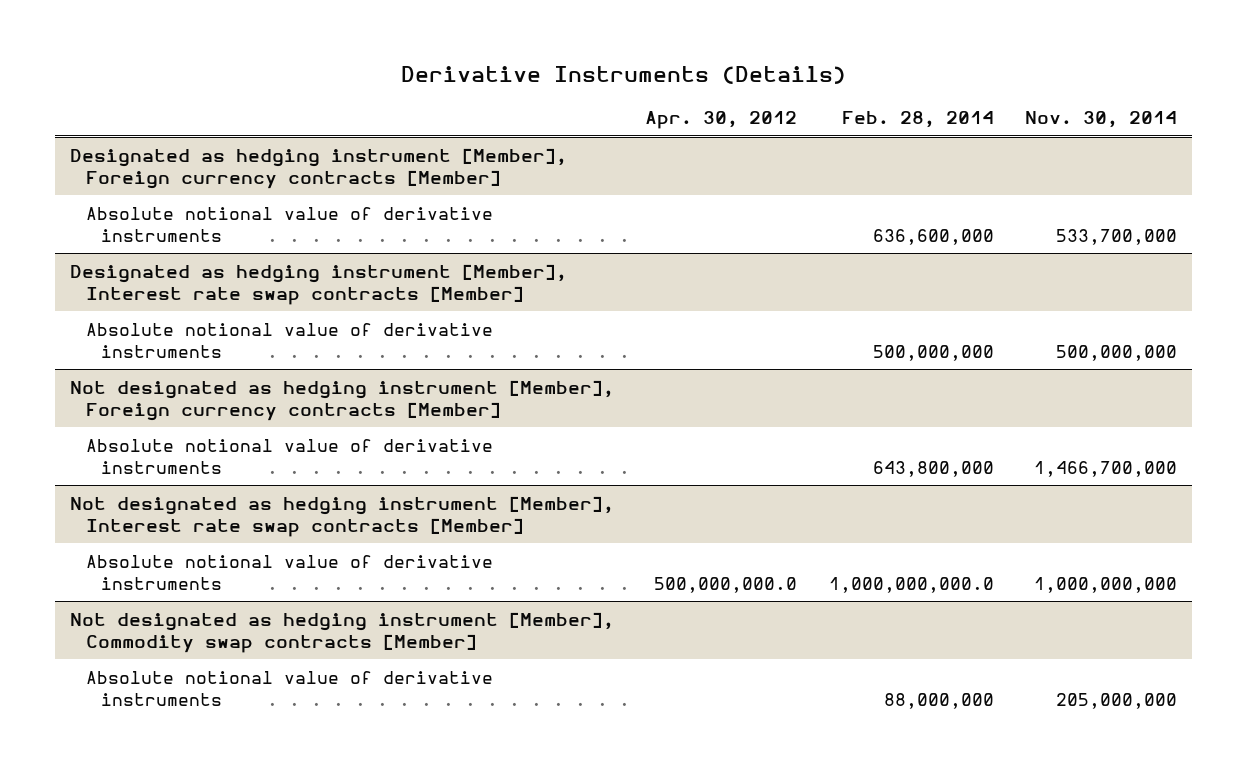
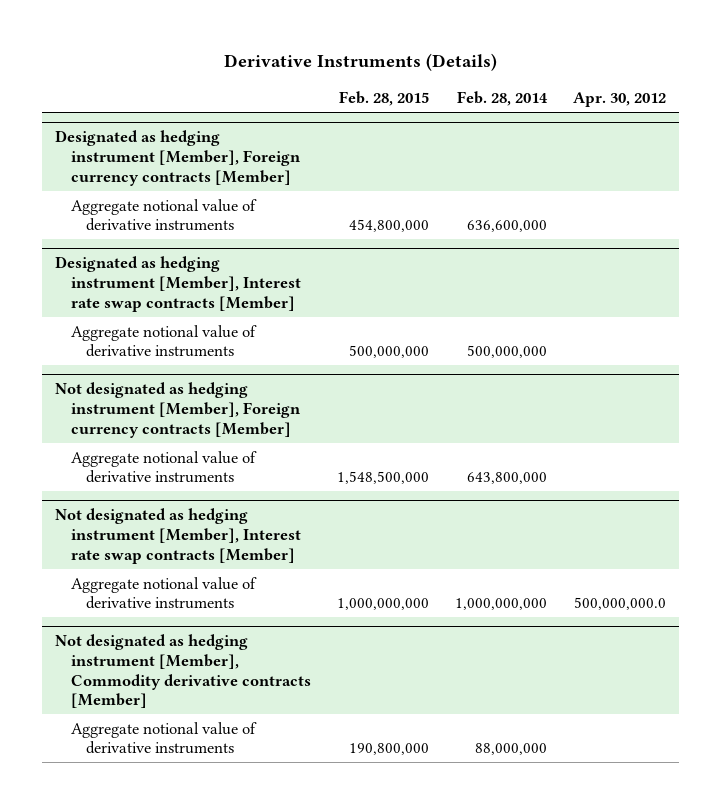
- | Apr. 30, 2012 | Feb. 28, 2014 | Nov. 30, 2014
+ | Feb. 28, 2015 | Feb. 28, 2014 | Apr. 30, 2012
@ Designated as hedging instrument [Member], Foreign currency contracts [Member]
- Absolute notional value of derivative instruments | | 636,600,000 | 533,700,000
+ Aggregate notional value of derivative instruments | 454,800,000 | 636,600,000 |
@ Designated as hedging instrument [Member], Interest rate swap contracts [Member]
- Absolute notional value of derivative instruments | | 500,000,000 | 500,000,000
+ Aggregate notional value of derivative instruments | 500,000,000 | 500,000,000 |
@ Not designated as hedging instrument [Member], Foreign currency contracts [Member]
- Absolute notional value of derivative instruments | | 643,800,000 | 1,466,700,000
+ Aggregate notional value of derivative instruments | 1,548,500,000 | 643,800,000 |
@ Not designated as hedging instrument [Member], Interest rate swap contracts [Member]
- Absolute notional value of derivative instruments | 500,000,000.0 | 1,000,000,000.0 | 1,000,000,000
- Not designated as hedging instrument [Member], Commodity swap contracts [Member]
- Absolute notional value of derivative instruments | | 88,000,000 | 205,000,000
@ Not designated as hedging instrument [Member], Interest rate swap contracts [Member]
+ Aggregate notional value of derivative instruments | 1,000,000,000 | 1,000,000,000 | 500,000,000.0
+ Not designated as hedging instrument [Member], Commodity derivative contracts [Member]
+ Aggregate notional value of derivative instruments | 190,800,000 | 88,000,000 |

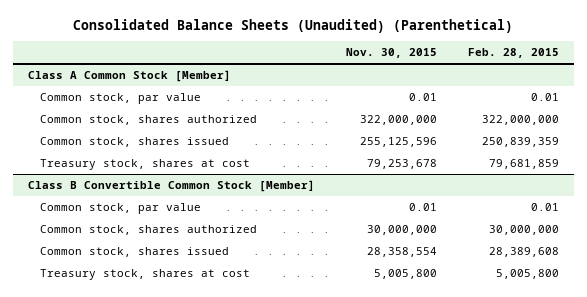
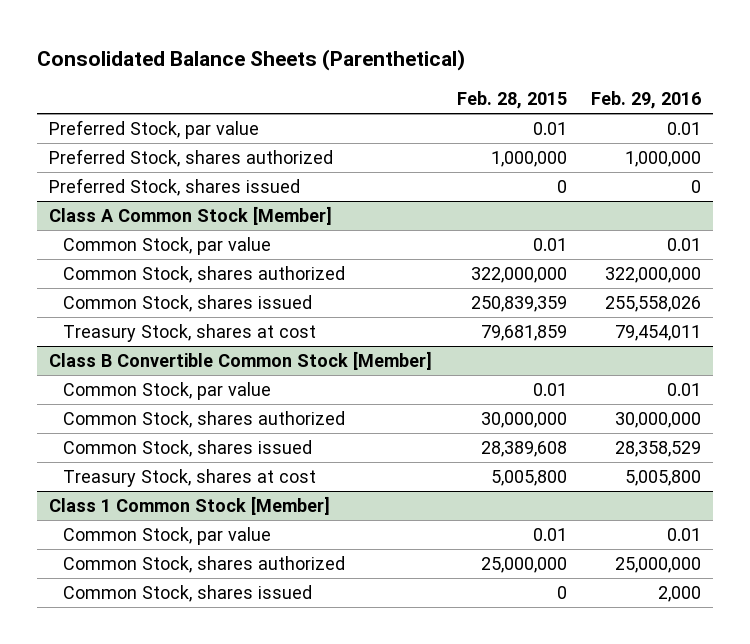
- Consolidated Balance Sheets (Unaudited) (Parenthetical)
+ Consolidated Balance Sheets (Parenthetical)
- | Nov. 30, 2015 | Feb. 28, 2015
+ | Feb. 28, 2015 | Feb. 29, 2016
+ Preferred Stock, par value | 0.01 | 0.01
+ Preferred Stock, shares authorized | 1,000,000 | 1,000,000
+ Preferred Stock, shares issued | 0 | 0
@ Class A Common Stock [Member]
- Common stock, par value | 0.01 | 0.01
- Common stock, shares authorized | 322,000,000 | 322,000,000
- Common stock, shares issued | 255,125,596 | 250,839,359
- Treasury stock, shares at cost | 79,253,678 | 79,681,859
+ Common Stock, par value | 0.01 | 0.01
+ Common Stock, shares authorized | 322,000,000 | 322,000,000
+ Common Stock, shares issued | 250,839,359 | 255,558,026
+ Treasury Stock, shares at cost | 79,681,859 | 79,454,011
@ Class B Convertible Common Stock [Member]
- Common stock, par value | 0.01 | 0.01
- Common stock, shares authorized | 30,000,000 | 30,000,000
- Common stock, shares issued | 28,358,554 | 28,389,608
- Treasury stock, shares at cost | 5,005,800 | 5,005,800
+ Common Stock, par value | 0.01 | 0.01
+ Common Stock, shares authorized | 30,000,000 | 30,000,000
+ Common Stock, shares issued | 28,389,608 | 28,358,529
+ Treasury Stock, shares at cost | 5,005,800 | 5,005,800
+ Class 1 Common Stock [Member]
+ Common Stock, par value | 0.01 | 0.01
+ Common Stock, shares authorized | 25,000,000 | 25,000,000
+ Common Stock, shares issued | 0 | 2,000

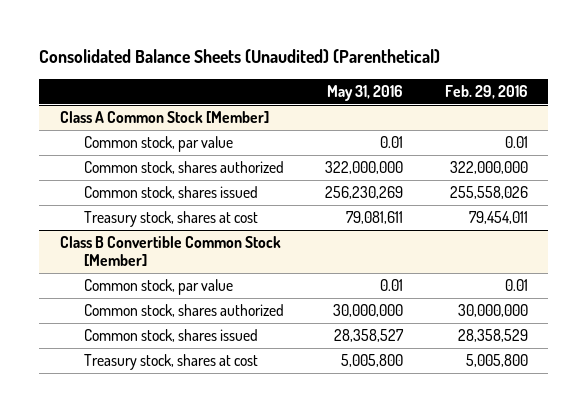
- Consolidated Balance Sheets (Parenthetical)
+ Consolidated Balance Sheets (Unaudited) (Parenthetical)
- | Feb. 28, 2015 | Feb. 29, 2016
+ | May 31, 2016 | Feb. 29, 2016
- Preferred Stock, par value | 0.01 | 0.01
- Preferred Stock, shares authorized | 1,000,000 | 1,000,000
- Preferred Stock, shares issued | 0 | 0
@ Class A Common Stock [Member]
- Common Stock, par value | 0.01 | 0.01
- Common Stock, shares authorized | 322,000,000 | 322,000,000
- Common Stock, shares issued | 250,839,359 | 255,558,026
- Treasury Stock, shares at cost | 79,681,859 | 79,454,011
+ Common stock, par value | 0.01 | 0.01
+ Common stock, shares authorized | 322,000,000 | 322,000,000
+ Common stock, shares issued | 256,230,269 | 255,558,026
+ Treasury stock, shares at cost | 79,081,611 | 79,454,011
@ Class B Convertible Common Stock [Member]
- Common Stock, par value | 0.01 | 0.01
- Common Stock, shares authorized | 30,000,000 | 30,000,000
- Common Stock, shares issued | 28,389,608 | 28,358,529
- Treasury Stock, shares at cost | 5,005,800 | 5,005,800
- Class 1 Common Stock [Member]
- Common Stock, par value | 0.01 | 0.01
- Common Stock, shares authorized | 25,000,000 | 25,000,000
- Common Stock, shares issued | 0 | 2,000
@ Class B Convertible Common Stock [Member]
+ Common stock, par value | 0.01 | 0.01
+ Common stock, shares authorized | 30,000,000 | 30,000,000
+ Common stock, shares issued | 28,358,527 | 28,358,529
+ Treasury stock, shares at cost | 5,005,800 | 5,005,800

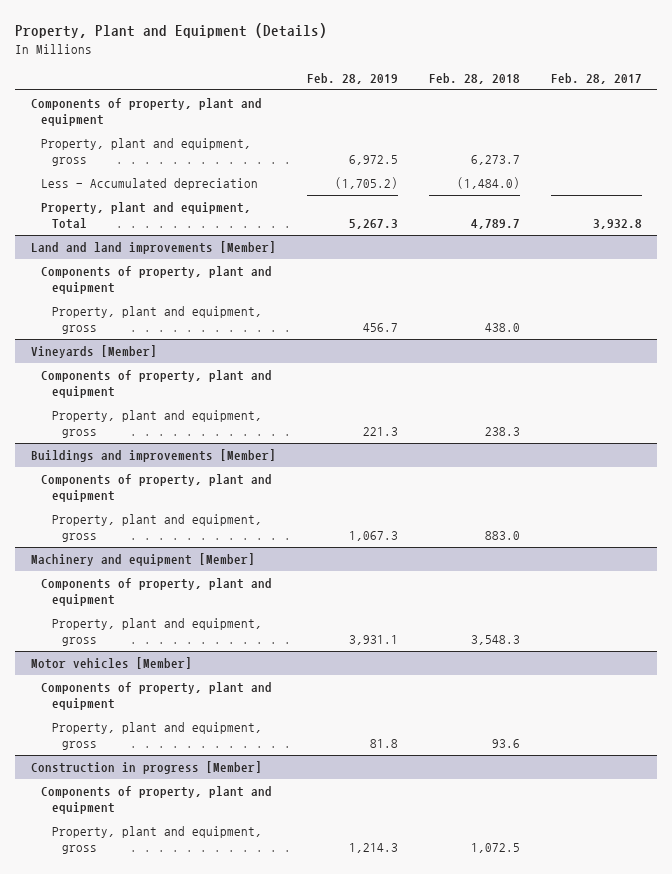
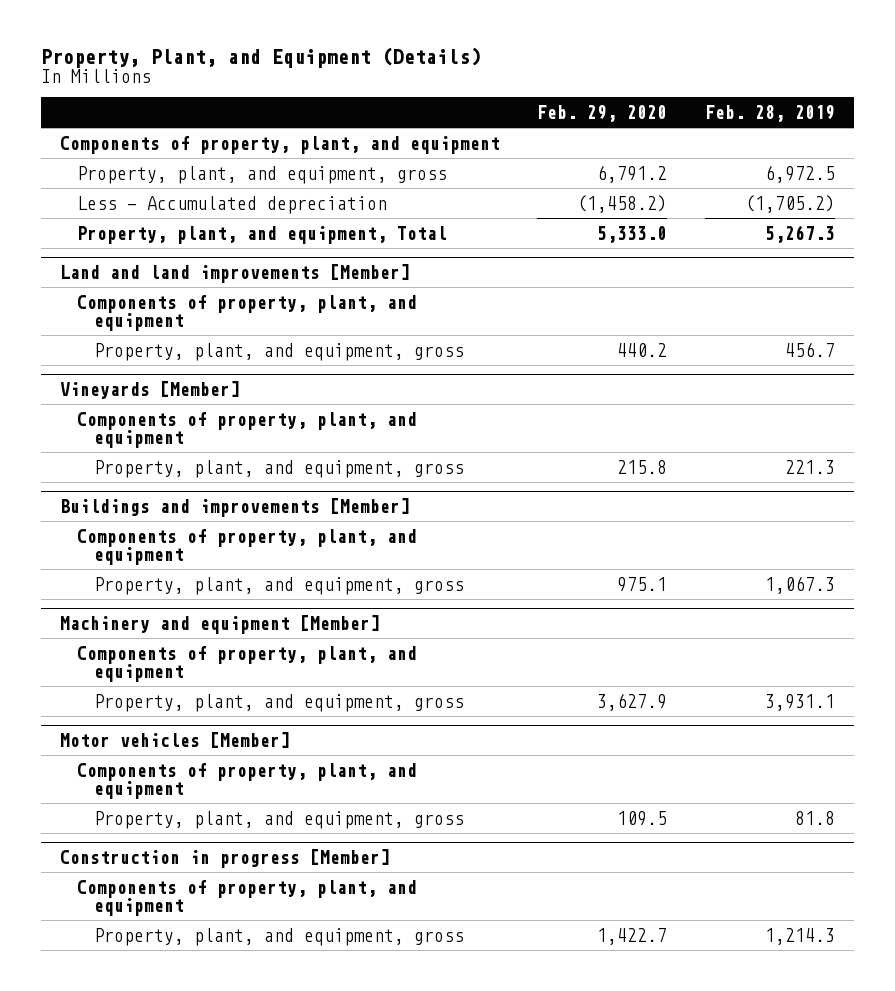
- Property, Plant and Equipment (Details)
+ Property, Plant, and Equipment (Details)
- | Feb. 28, 2019 | Feb. 28, 2018 | Feb. 28, 2017
+ | Feb. 29, 2020 | Feb. 28, 2019
- Components of property, plant and equipment
- Property, plant and equipment, gross | 6,972.5 | 6,273.7 |
+ Components of property, plant, and equipment
+ Property, plant, and equipment, gross | 6,791.2 | 6,972.5
- Property, plant and equipment, Total | 5,267.3 | 4,789.7 | 3,932.8
+ Property, plant, and equipment, Total | 5,333.0 | 5,267.3
@ Land and land improvements [Member]
- Components of property, plant and equipment
- Property, plant and equipment, gross | 456.7 | 438.0 |
+ Components of property, plant, and equipment
+ Property, plant, and equipment, gross | 440.2 | 456.7
@ Vineyards [Member]
- Components of property, plant and equipment
- Property, plant and equipment, gross | 221.3 | 238.3 |
+ Components of property, plant, and equipment
+ Property, plant, and equipment, gross | 215.8 | 221.3
@ Buildings and improvements [Member]
- Components of property, plant and equipment
- Property, plant and equipment, gross | 1,067.3 | 883.0 |
+ Components of property, plant, and equipment
+ Property, plant, and equipment, gross | 975.1 | 1,067.3
@ Machinery and equipment [Member]
- Components of property, plant and equipment
- Property, plant and equipment, gross | 3,931.1 | 3,548.3 |
+ Components of property, plant, and equipment
+ Property, plant, and equipment, gross | 3,627.9 | 3,931.1
@ Motor vehicles [Member]
- Components of property, plant and equipment
- Property, plant and equipment, gross | 81.8 | 93.6 |
+ Components of property, plant, and equipment
+ Property, plant, and equipment, gross | 109.5 | 81.8
@ Construction in progress [Member]
- Components of property, plant and equipment
- Property, plant and equipment, gross | 1,214.3 | 1,072.5 |
+ Components of property, plant, and equipment
+ Property, plant, and equipment, gross | 1,422.7 | 1,214.3

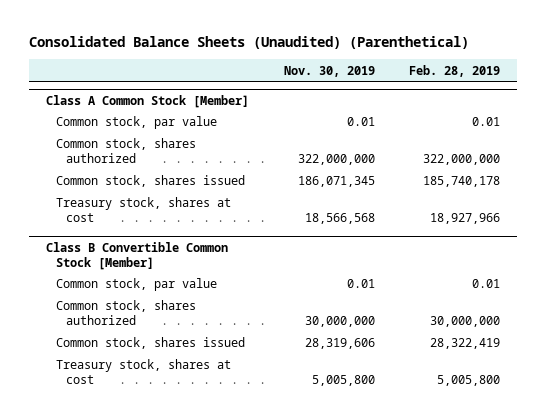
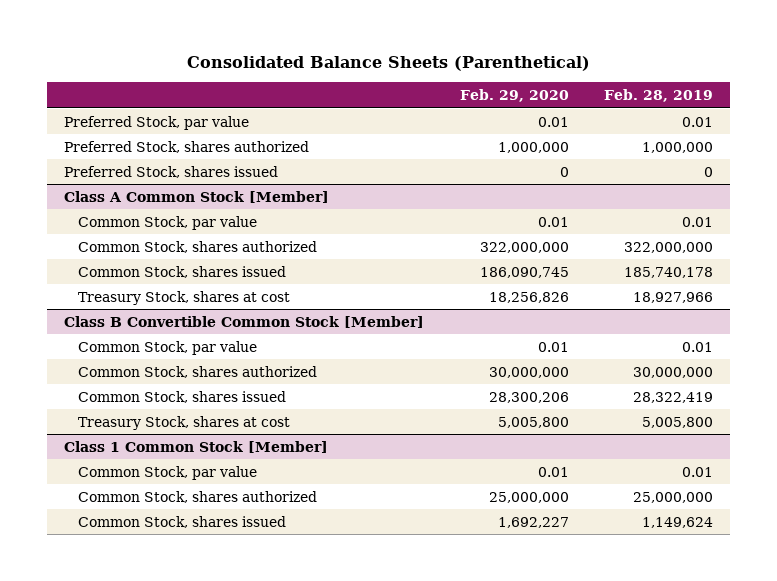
- Consolidated Balance Sheets (Unaudited) (Parenthetical)
+ Consolidated Balance Sheets (Parenthetical)
- | Nov. 30, 2019 | Feb. 28, 2019
+ | Feb. 29, 2020 | Feb. 28, 2019
+ Preferred Stock, par value | 0.01 | 0.01
+ Preferred Stock, shares authorized | 1,000,000 | 1,000,000
+ Preferred Stock, shares issued | 0 | 0
@ Class A Common Stock [Member]
- Common stock, par value | 0.01 | 0.01
- Common stock, shares authorized | 322,000,000 | 322,000,000
- Common stock, shares issued | 186,071,345 | 185,740,178
- Treasury stock, shares at cost | 18,566,568 | 18,927,966
+ Common Stock, par value | 0.01 | 0.01
+ Common Stock, shares authorized | 322,000,000 | 322,000,000
+ Common Stock, shares issued | 186,090,745 | 185,740,178
+ Treasury Stock, shares at cost | 18,256,826 | 18,927,966
@ Class B Convertible Common Stock [Member]
- Common stock, par value | 0.01 | 0.01
- Common stock, shares authorized | 30,000,000 | 30,000,000
- Common stock, shares issued | 28,319,606 | 28,322,419
- Treasury stock, shares at cost | 5,005,800 | 5,005,800
+ Common Stock, par value | 0.01 | 0.01
+ Common Stock, shares authorized | 30,000,000 | 30,000,000
+ Common Stock, shares issued | 28,300,206 | 28,322,419
+ Treasury Stock, shares at cost | 5,005,800 | 5,005,800
+ Class 1 Common Stock [Member]
+ Common Stock, par value | 0.01 | 0.01
+ Common Stock, shares authorized | 25,000,000 | 25,000,000
+ Common Stock, shares issued | 1,692,227 | 1,149,624

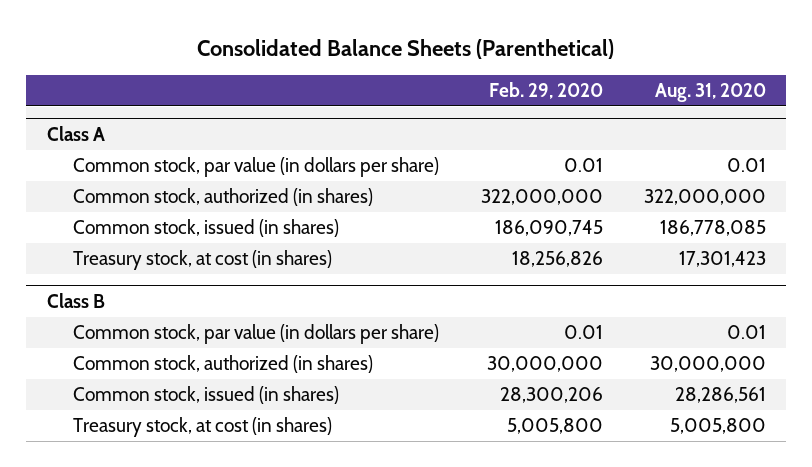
- | Feb. 29, 2020 | Feb. 28, 2019
+ | Feb. 29, 2020 | Aug. 31, 2020
- Preferred Stock, par value | 0.01 | 0.01
- Preferred Stock, shares authorized | 1,000,000 | 1,000,000
- Preferred Stock, shares issued | 0 | 0
- Class A Common Stock [Member]
- Common Stock, par value | 0.01 | 0.01
- Common Stock, shares authorized | 322,000,000 | 322,000,000
- Common Stock, shares issued | 186,090,745 | 185,740,178
- Treasury Stock, shares at cost | 18,256,826 | 18,927,966
- Class B Convertible Common Stock [Member]
- Common Stock, par value | 0.01 | 0.01
- Common Stock, shares authorized | 30,000,000 | 30,000,000
- Common Stock, shares issued | 28,300,206 | 28,322,419
- Treasury Stock, shares at cost | 5,005,800 | 5,005,800
- Class 1 Common Stock [Member]
- Common Stock, par value | 0.01 | 0.01
- Common Stock, shares authorized | 25,000,000 | 25,000,000
- Common Stock, shares issued | 1,692,227 | 1,149,624
+ Class A
+ Common stock, par value (in dollars per share) | 0.01 | 0.01
+ Common stock, authorized (in shares) | 322,000,000 | 322,000,000
+ Common stock, issued (in shares) | 186,090,745 | 186,778,085
+ Treasury stock, at cost (in shares) | 18,256,826 | 17,301,423
+ Class B
+ Common stock, par value (in dollars per share) | 0.01 | 0.01
+ Common stock, authorized (in shares) | 30,000,000 | 30,000,000
+ Common stock, issued (in shares) | 28,300,206 | 28,286,561
+ Treasury stock, at cost (in shares) | 5,005,800 | 5,005,800

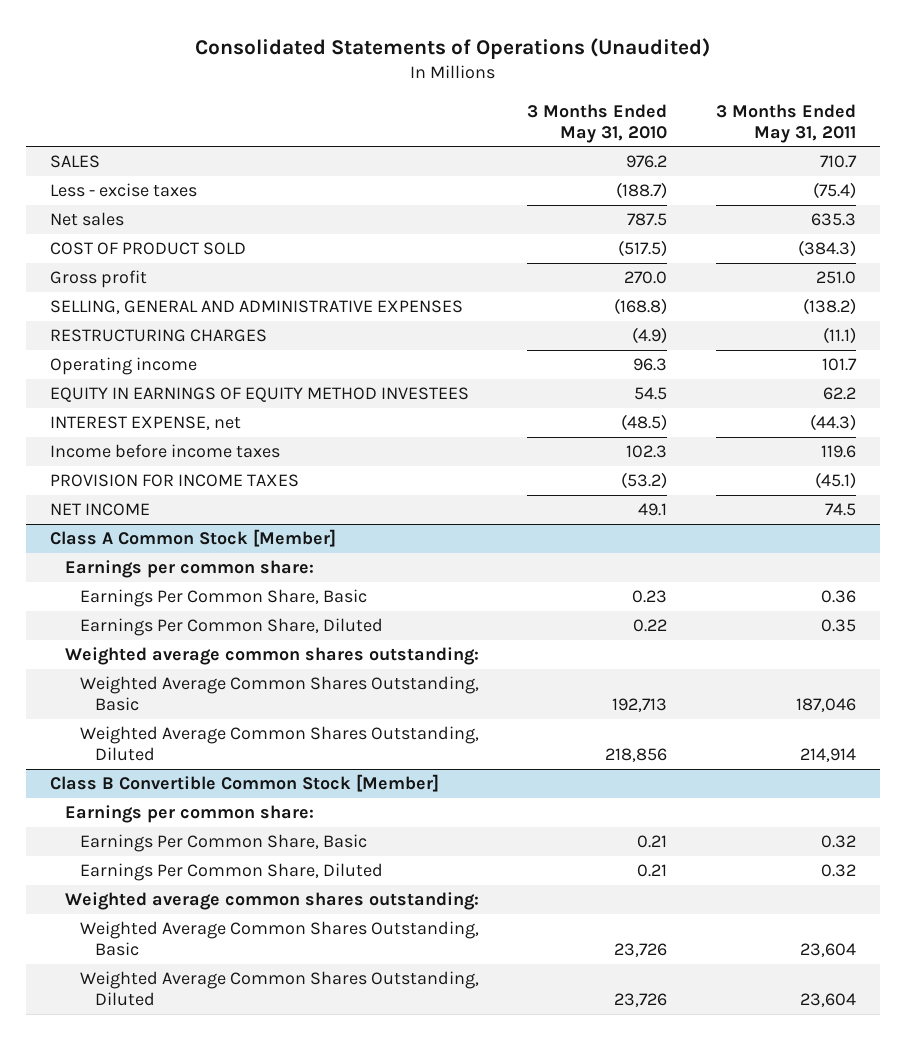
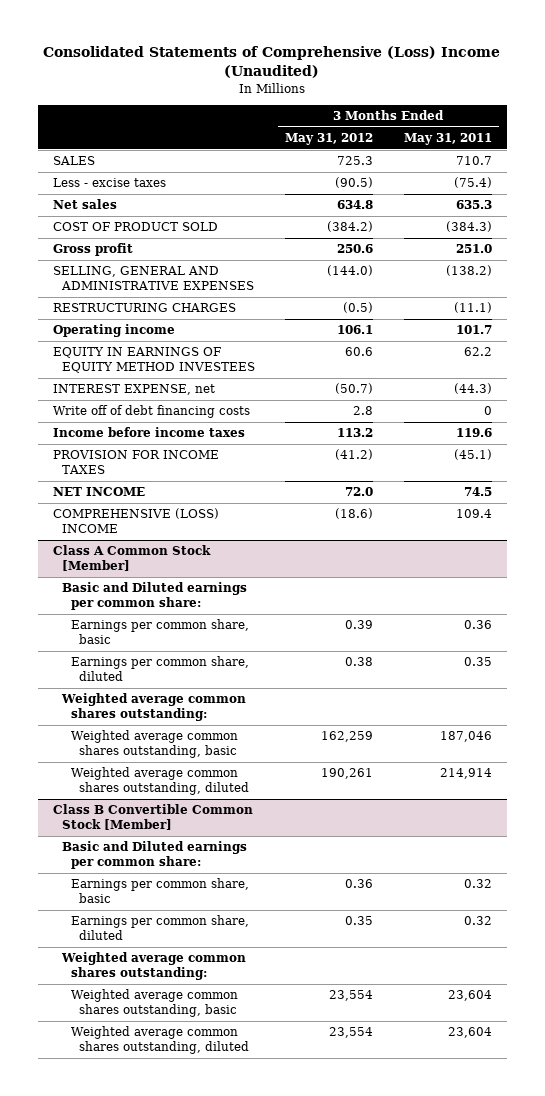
- Consolidated Statements of Operations (Unaudited)
+ Consolidated Statements of Comprehensive (Loss) Income (Unaudited)
- | 3 Months Ended May 31, 2010 | 3 Months Ended May 31, 2011
+ | 3 Months Ended May 31, 2012 | 3 Months Ended May 31, 2011
+ Write off of debt financing costs | 2.8 | 0
+ COMPREHENSIVE (LOSS) INCOME | (18.6) | 109.4
@ Class A Common Stock [Member]
- Earnings per common share:
- Earnings Per Common Share, Basic | 0.23 | 0.36
- Earnings Per Common Share, Diluted | 0.22 | 0.35
+ Basic and Diluted earnings per common share:
+ Earnings per common share, basic | 0.39 | 0.36
+ Earnings per common share, diluted | 0.38 | 0.35
- Weighted Average Common Shares Outstanding, Basic | 192,713 | 187,046
- Weighted Average Common Shares Outstanding, Diluted | 218,856 | 214,914
+ Weighted average common shares outstanding, basic | 162,259 | 187,046
+ Weighted average common shares outstanding, diluted | 190,261 | 214,914
@ Class B Convertible Common Stock [Member]
- Earnings per common share:
- Earnings Per Common Share, Basic | 0.21 | 0.32
- Earnings Per Common Share, Diluted | 0.21 | 0.32
+ Basic and Diluted earnings per common share:
+ Earnings per common share, basic | 0.36 | 0.32
+ Earnings per common share, diluted | 0.35 | 0.32
- Weighted Average Common Shares Outstanding, Basic | 23,726 | 23,604
- Weighted Average Common Shares Outstanding, Diluted | 23,726 | 23,604
+ Weighted average common shares outstanding, basic | 23,554 | 23,604
+ Weighted average common shares outstanding, diluted | 23,554 | 23,604

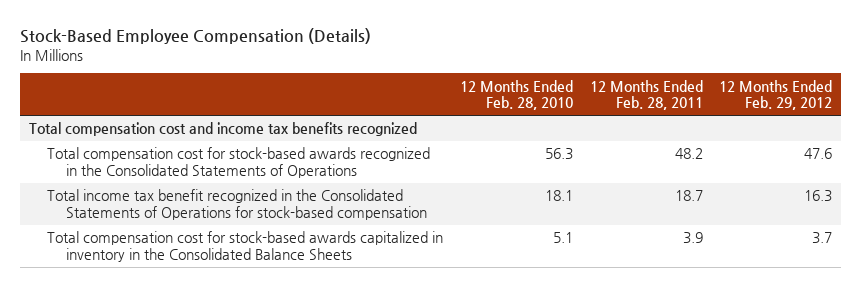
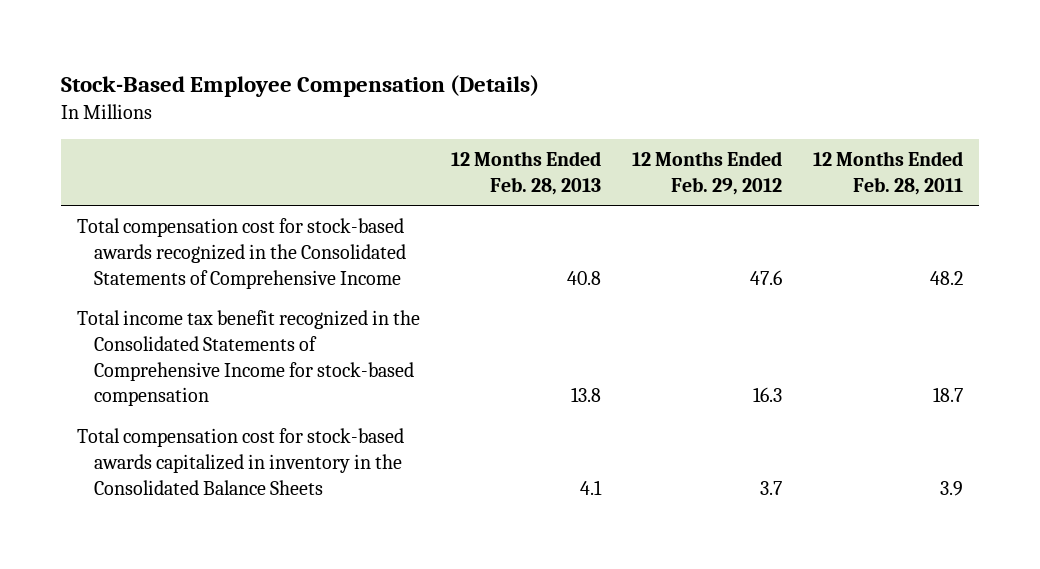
- | 12 Months Ended Feb. 28, 2010 | 12 Months Ended Feb. 28, 2011 | 12 Months Ended Feb. 29, 2012
+ | 12 Months Ended Feb. 28, 2013 | 12 Months Ended Feb. 29, 2012 | 12 Months Ended Feb. 28, 2011
- Total compensation cost and income tax benefits recognized
- Total compensation cost for stock-based awards recognized in the Consolidated Statements of Operations | 56.3 | 48.2 | 47.6
- Total income tax benefit recognized in the Consolidated Statements of Operations for stock-based compensation | 18.1 | 18.7 | 16.3
+ Total compensation cost for stock-based awards recognized in the Consolidated Statements of Comprehensive Income | 40.8 | 47.6 | 48.2
+ Total income tax benefit recognized in the Consolidated Statements of Comprehensive Income for stock-based compensation | 13.8 | 16.3 | 18.7

